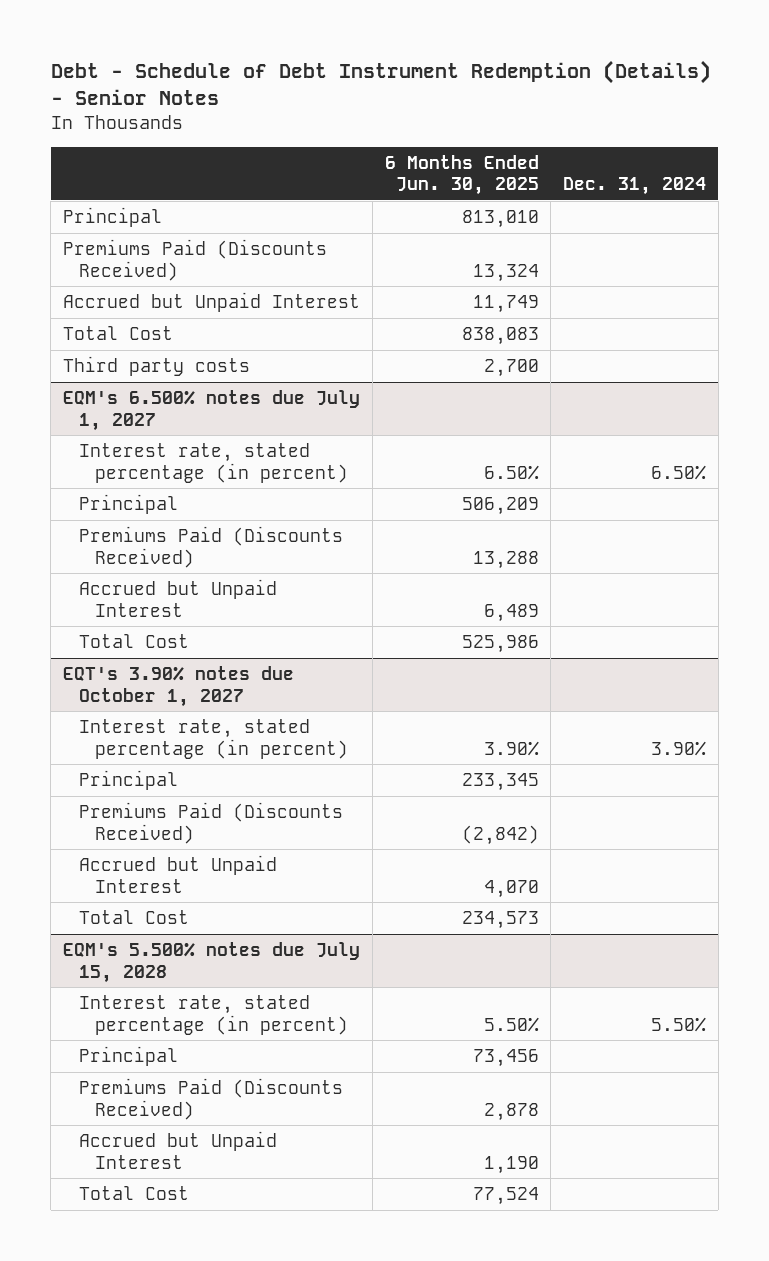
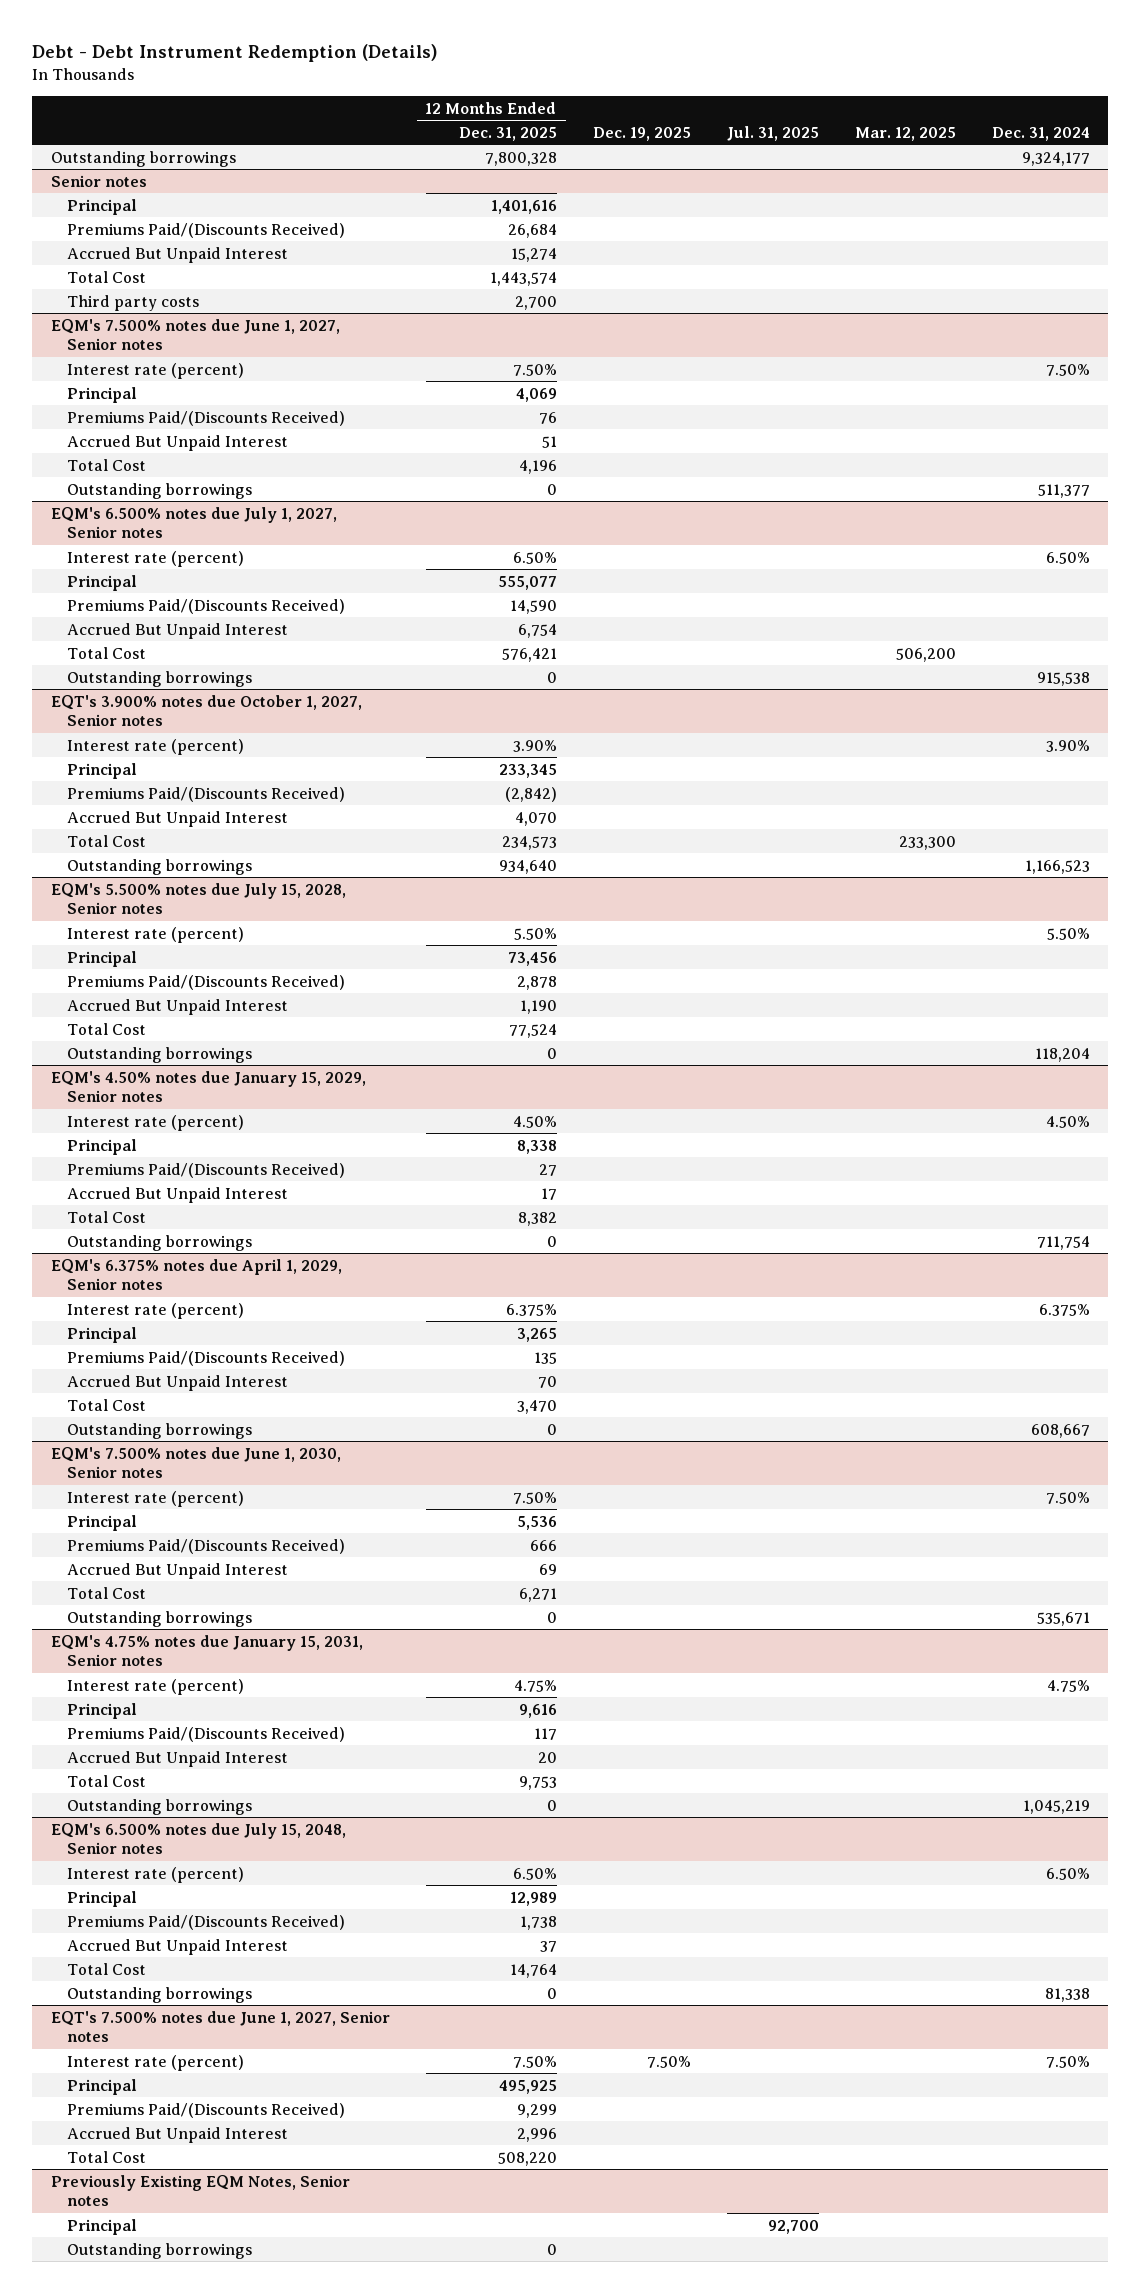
- Debt - Schedule of Debt Instrument Redemption (Details) - Senior Notes
+ Debt - Debt Instrument Redemption (Details)
- | 6 Months Ended Jun. 30, 2025 | Dec. 31, 2024
+ | 12 Months Ended Dec. 31, 2025 | Dec. 19, 2025 | Jul. 31, 2025 | Mar. 12, 2025 | Dec. 31, 2024
- Principal | 813,010 |
- Premiums Paid (Discounts Received) | 13,324 |
- Accrued but Unpaid Interest | 11,749 |
- Total Cost | 838,083 |
- Third party costs | 2,700 |
- EQM's 6.500% notes due July 1, 2027
- Interest rate, stated percentage (in percent) | 6.50% | 6.50%
+ Outstanding borrowings | 7,800,328 | | | | 9,324,177
+ Senior notes
+ Principal | 1,401,616 | | | |
+ Premiums Paid/(Discounts Received) | 26,684 | | | |
+ Accrued But Unpaid Interest | 15,274 | | | |
+ Total Cost | 1,443,574 | | | |
+ Third party costs | 2,700 | | | |
+ EQM's 7.500% notes due June 1, 2027, Senior notes
+ Interest rate (percent) | 7.50% | | | | 7.50%
+ Principal | 4,069 | | | |
+ Premiums Paid/(Discounts Received) | 76 | | | |
+ Accrued But Unpaid Interest | 51 | | | |
+ Total Cost | 4,196 | | | |
+ Outstanding borrowings | 0 | | | | 511,377
+ EQM's 6.500% notes due July 1, 2027, Senior notes
+ Interest rate (percent) | 6.50% | | | | 6.50%
- Premiums Paid (Discounts Received) | 13,288 |
- Accrued but Unpaid Interest | 6,489 |
+ Premiums Paid/(Discounts Received) | 14,590 | | | |
+ Accrued But Unpaid Interest | 6,754 | | | |
- EQT's 3.90% notes due October 1, 2027
- Interest rate, stated percentage (in percent) | 3.90% | 3.90%
+ Outstanding borrowings | 0 | | | | 915,538
+ EQT's 3.900% notes due October 1, 2027, Senior notes
+ Interest rate (percent) | 3.90% | | | | 3.90%
- Premiums Paid (Discounts Received) | (2,842) |
- Accrued but Unpaid Interest | 4,070 |
+ Premiums Paid/(Discounts Received) | (2,842) | | | |
+ Accrued But Unpaid Interest | 4,070 | | | |
- EQM's 5.500% notes due July 15, 2028
- Interest rate, stated percentage (in percent) | 5.50% | 5.50%
+ Outstanding borrowings | 934,640 | | | | 1,166,523
+ EQM's 5.500% notes due July 15, 2028, Senior notes
+ Interest rate (percent) | 5.50% | | | | 5.50%
- Premiums Paid (Discounts Received) | 2,878 |
- Accrued but Unpaid Interest | 1,190 |
+ Premiums Paid/(Discounts Received) | 2,878 | | | |
+ Accrued But Unpaid Interest | 1,190 | | | |
+ Outstanding borrowings | 0 | | | | 118,204
+ EQM's 4.50% notes due January 15, 2029, Senior notes
+ Interest rate (percent) | 4.50% | | | | 4.50%
+ Principal | 8,338 | | | |
+ Premiums Paid/(Discounts Received) | 27 | | | |
+ Accrued But Unpaid Interest | 17 | | | |
+ Total Cost | 8,382 | | | |
+ Outstanding borrowings | 0 | | | | 711,754
+ EQM's 6.375% notes due April 1, 2029, Senior notes
+ Interest rate (percent) | 6.375% | | | | 6.375%
+ Principal | 3,265 | | | |
+ Premiums Paid/(Discounts Received) | 135 | | | |
+ Accrued But Unpaid Interest | 70 | | | |
+ Total Cost | 3,470 | | | |
+ Outstanding borrowings | 0 | | | | 608,667
+ EQM's 7.500% notes due June 1, 2030, Senior notes
+ Interest rate (percent) | 7.50% | | | | 7.50%
+ Principal | 5,536 | | | |
+ Premiums Paid/(Discounts Received) | 666 | | | |
+ Accrued But Unpaid Interest | 69 | | | |
+ Total Cost | 6,271 | | | |
+ Outstanding borrowings | 0 | | | | 535,671
+ EQM's 4.75% notes due January 15, 2031, Senior notes
+ Interest rate (percent) | 4.75% | | | | 4.75%
+ Principal | 9,616 | | | |
+ Premiums Paid/(Discounts Received) | 117 | | | |
+ Accrued But Unpaid Interest | 20 | | | |
+ Total Cost | 9,753 | | | |
+ Outstanding borrowings | 0 | | | | 1,045,219
+ EQM's 6.500% notes due July 15, 2048, Senior notes
+ Interest rate (percent) | 6.50% | | | | 6.50%
+ Principal | 12,989 | | | |
+ Premiums Paid/(Discounts Received) | 1,738 | | | |
+ Accrued But Unpaid Interest | 37 | | | |
+ Total Cost | 14,764 | | | |
+ Outstanding borrowings | 0 | | | | 81,338
+ EQT's 7.500% notes due June 1, 2027, Senior notes
+ Interest rate (percent) | 7.50% | 7.50% | | | 7.50%
+ Principal | 495,925 | | | |
+ Premiums Paid/(Discounts Received) | 9,299 | | | |
+ Accrued But Unpaid Interest | 2,996 | | | |
+ Total Cost | 508,220 | | | |
+ Previously Existing EQM Notes, Senior notes
+ Principal | | | 92,700 | |
+ Outstanding borrowings | 0 | | | |

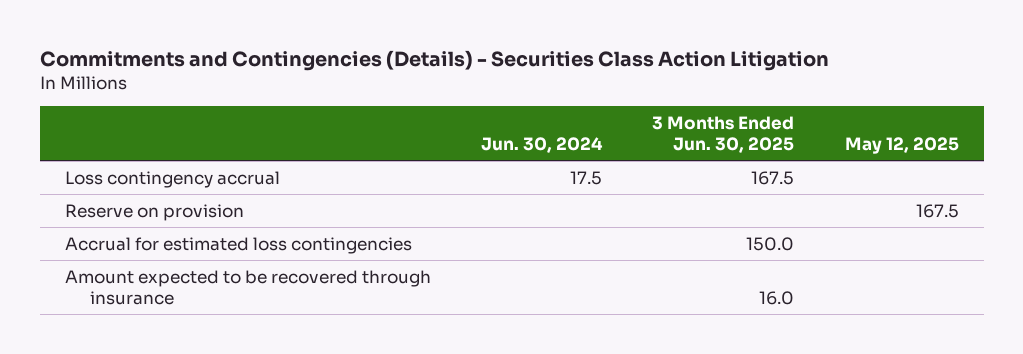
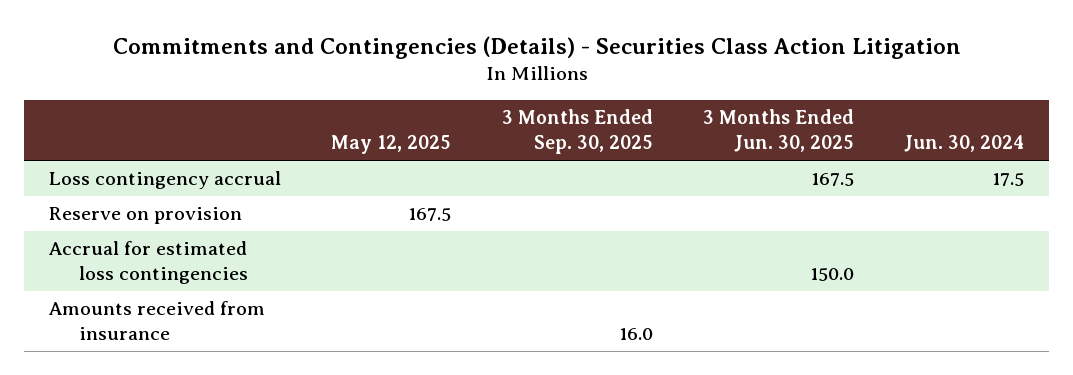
- | Jun. 30, 2024 | 3 Months Ended Jun. 30, 2025 | May 12, 2025
+ | May 12, 2025 | 3 Months Ended Sep. 30, 2025 | 3 Months Ended Jun. 30, 2025 | Jun. 30, 2024
- Amount expected to be recovered through insurance | | 16.0 |
+ Amounts received from insurance | | 16.0 | |

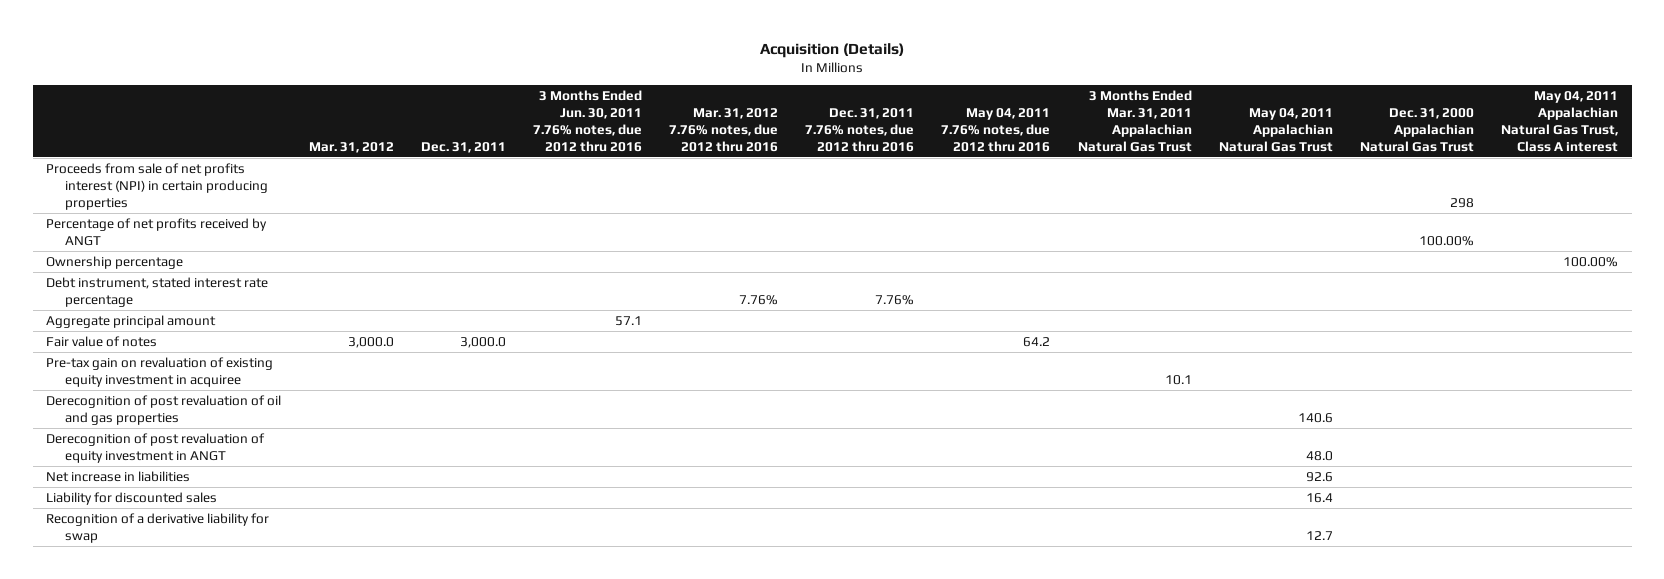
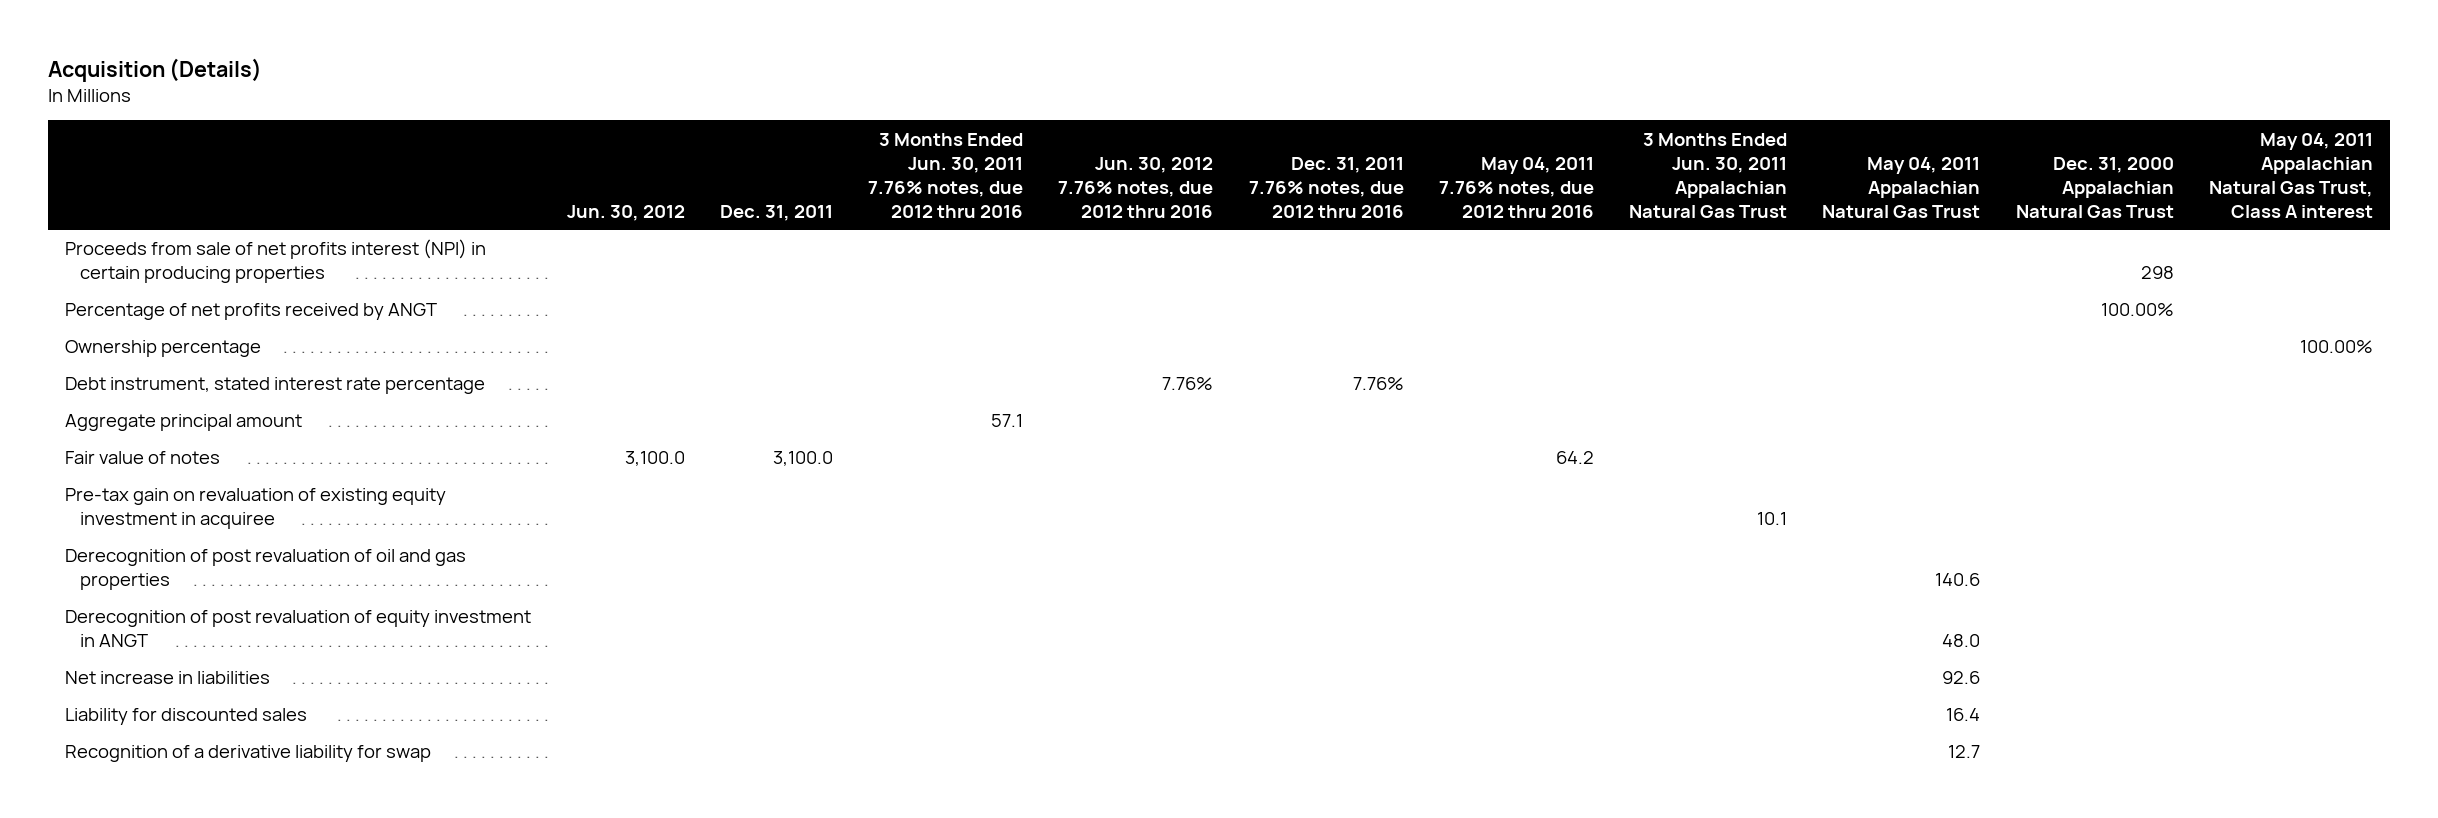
- | Mar. 31, 2012 | Dec. 31, 2011 | 3 Months Ended Jun. 30, 2011 7.76% notes, due 2012 thru 2016 | Mar. 31, 2012 7.76% notes, due 2012 thru 2016 | Dec. 31, 2011 7.76% notes, due 2012 thru 2016 | May 04, 2011 7.76% notes, due 2012 thru 2016 | 3 Months Ended Mar. 31, 2011 Appalachian Natural Gas Trust | May 04, 2011 Appalachian Natural Gas Trust | Dec. 31, 2000 Appalachian Natural Gas Trust | May 04, 2011 Appalachian Natural Gas Trust, Class A interest
+ | Jun. 30, 2012 | Dec. 31, 2011 | 3 Months Ended Jun. 30, 2011 7.76% notes, due 2012 thru 2016 | Jun. 30, 2012 7.76% notes, due 2012 thru 2016 | Dec. 31, 2011 7.76% notes, due 2012 thru 2016 | May 04, 2011 7.76% notes, due 2012 thru 2016 | 3 Months Ended Jun. 30, 2011 Appalachian Natural Gas Trust | May 04, 2011 Appalachian Natural Gas Trust | Dec. 31, 2000 Appalachian Natural Gas Trust | May 04, 2011 Appalachian Natural Gas Trust, Class A interest
- Fair value of notes | 3,000.0 | 3,000.0 | | | | 64.2 | | | |
+ Fair value of notes | 3,100.0 | 3,100.0 | | | | 64.2 | | | |

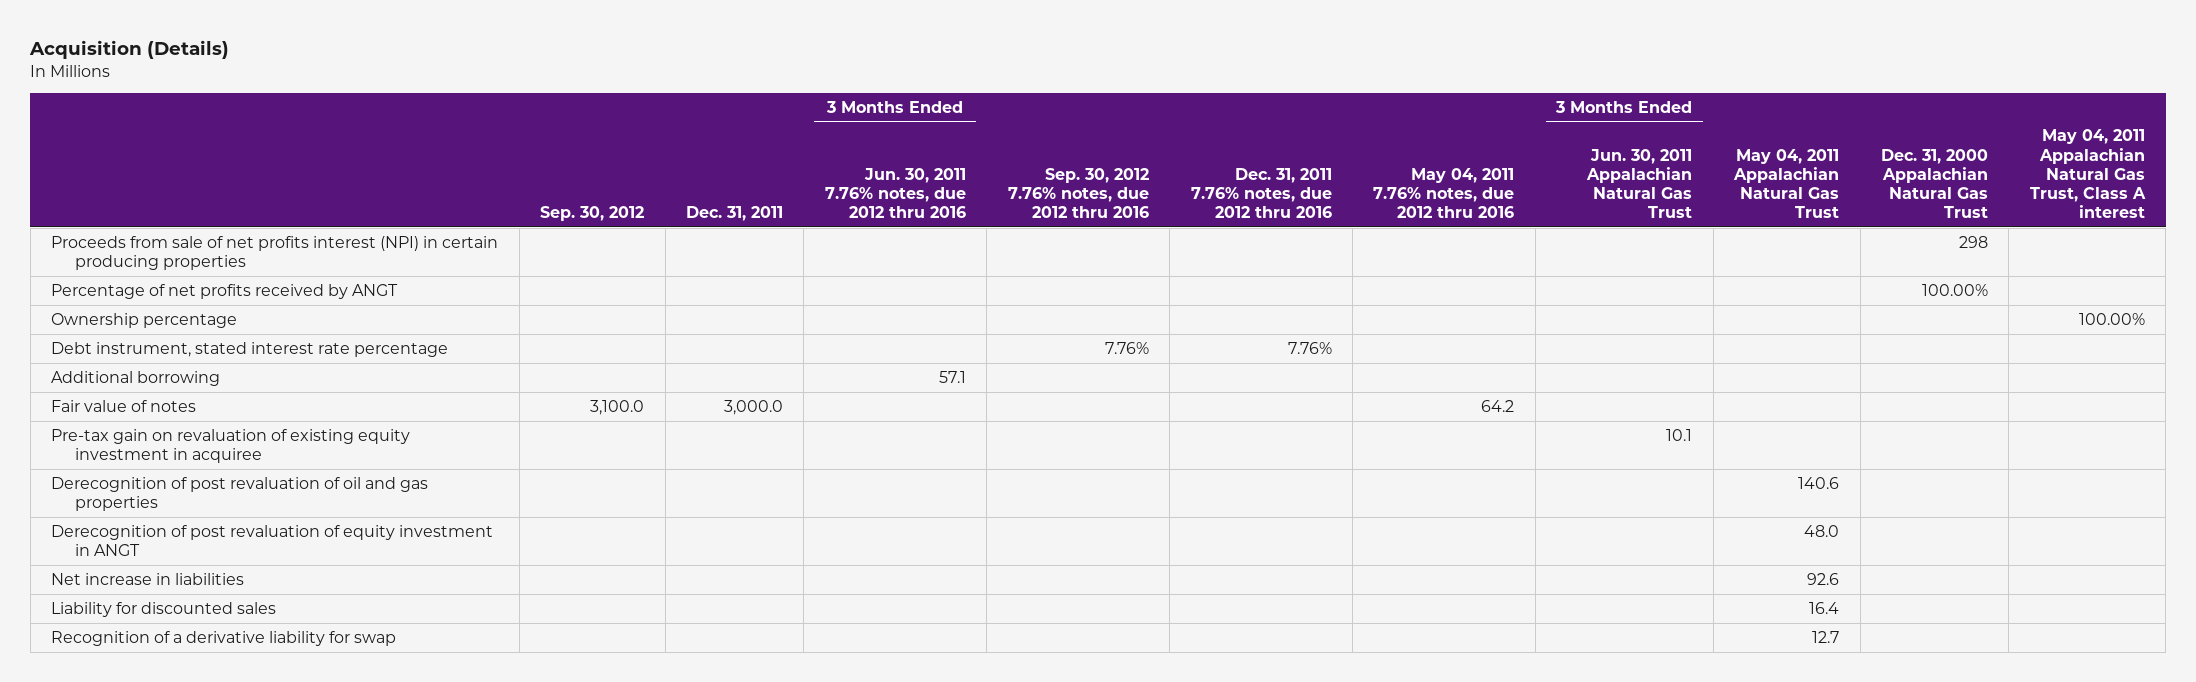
- | Jun. 30, 2012 | Dec. 31, 2011 | 3 Months Ended Jun. 30, 2011 7.76% notes, due 2012 thru 2016 | Jun. 30, 2012 7.76% notes, due 2012 thru 2016 | Dec. 31, 2011 7.76% notes, due 2012 thru 2016 | May 04, 2011 7.76% notes, due 2012 thru 2016 | 3 Months Ended Jun. 30, 2011 Appalachian Natural Gas Trust | May 04, 2011 Appalachian Natural Gas Trust | Dec. 31, 2000 Appalachian Natural Gas Trust | May 04, 2011 Appalachian Natural Gas Trust, Class A interest
+ | Sep. 30, 2012 | Dec. 31, 2011 | 3 Months Ended Jun. 30, 2011 7.76% notes, due 2012 thru 2016 | Sep. 30, 2012 7.76% notes, due 2012 thru 2016 | Dec. 31, 2011 7.76% notes, due 2012 thru 2016 | May 04, 2011 7.76% notes, due 2012 thru 2016 | 3 Months Ended Jun. 30, 2011 Appalachian Natural Gas Trust | May 04, 2011 Appalachian Natural Gas Trust | Dec. 31, 2000 Appalachian Natural Gas Trust | May 04, 2011 Appalachian Natural Gas Trust, Class A interest
- Aggregate principal amount | | | 57.1 | | | | | | |
- Fair value of notes | 3,100.0 | 3,100.0 | | | | 64.2 | | | |
+ Additional borrowing | | | 57.1 | | | | | | |
+ Fair value of notes | 3,100.0 | 3,000.0 | | | | 64.2 | | | |

